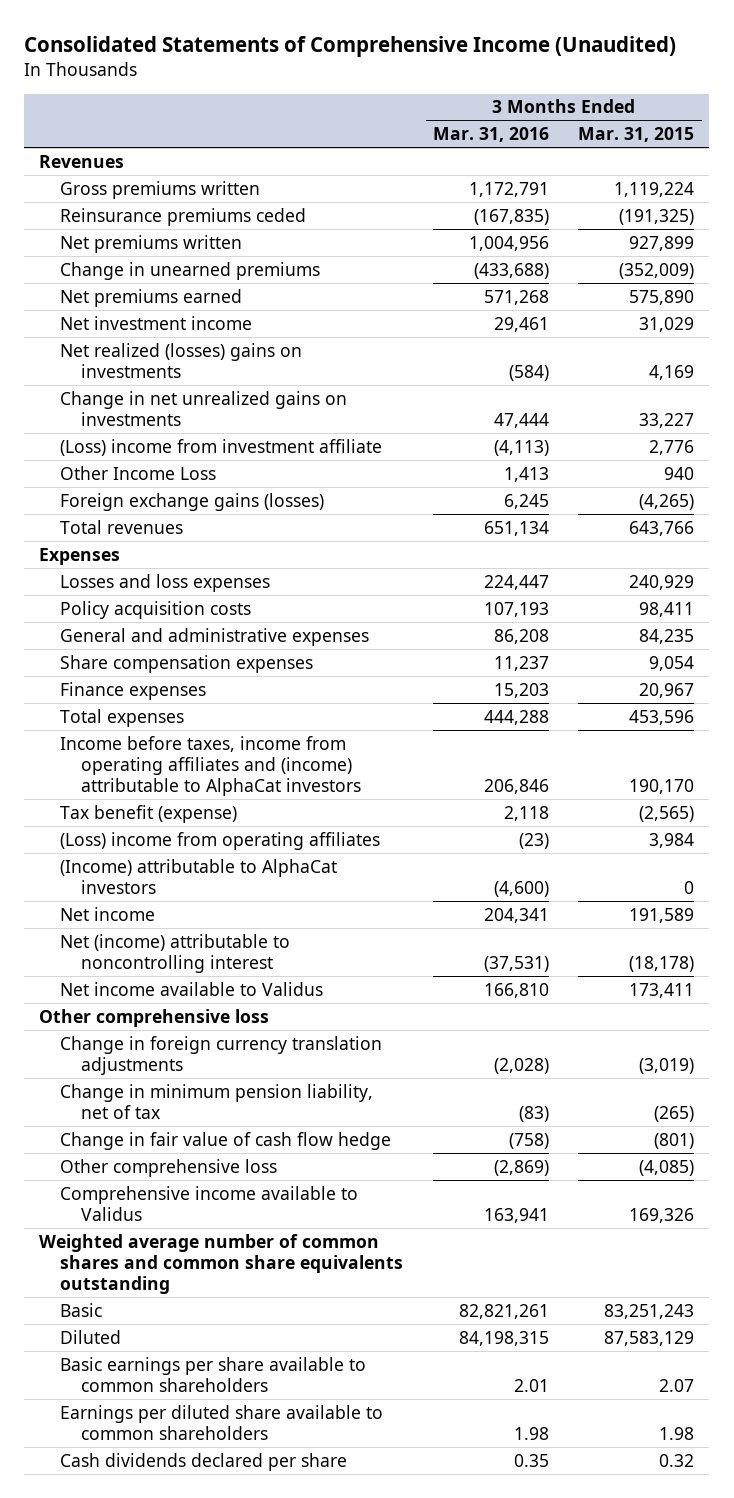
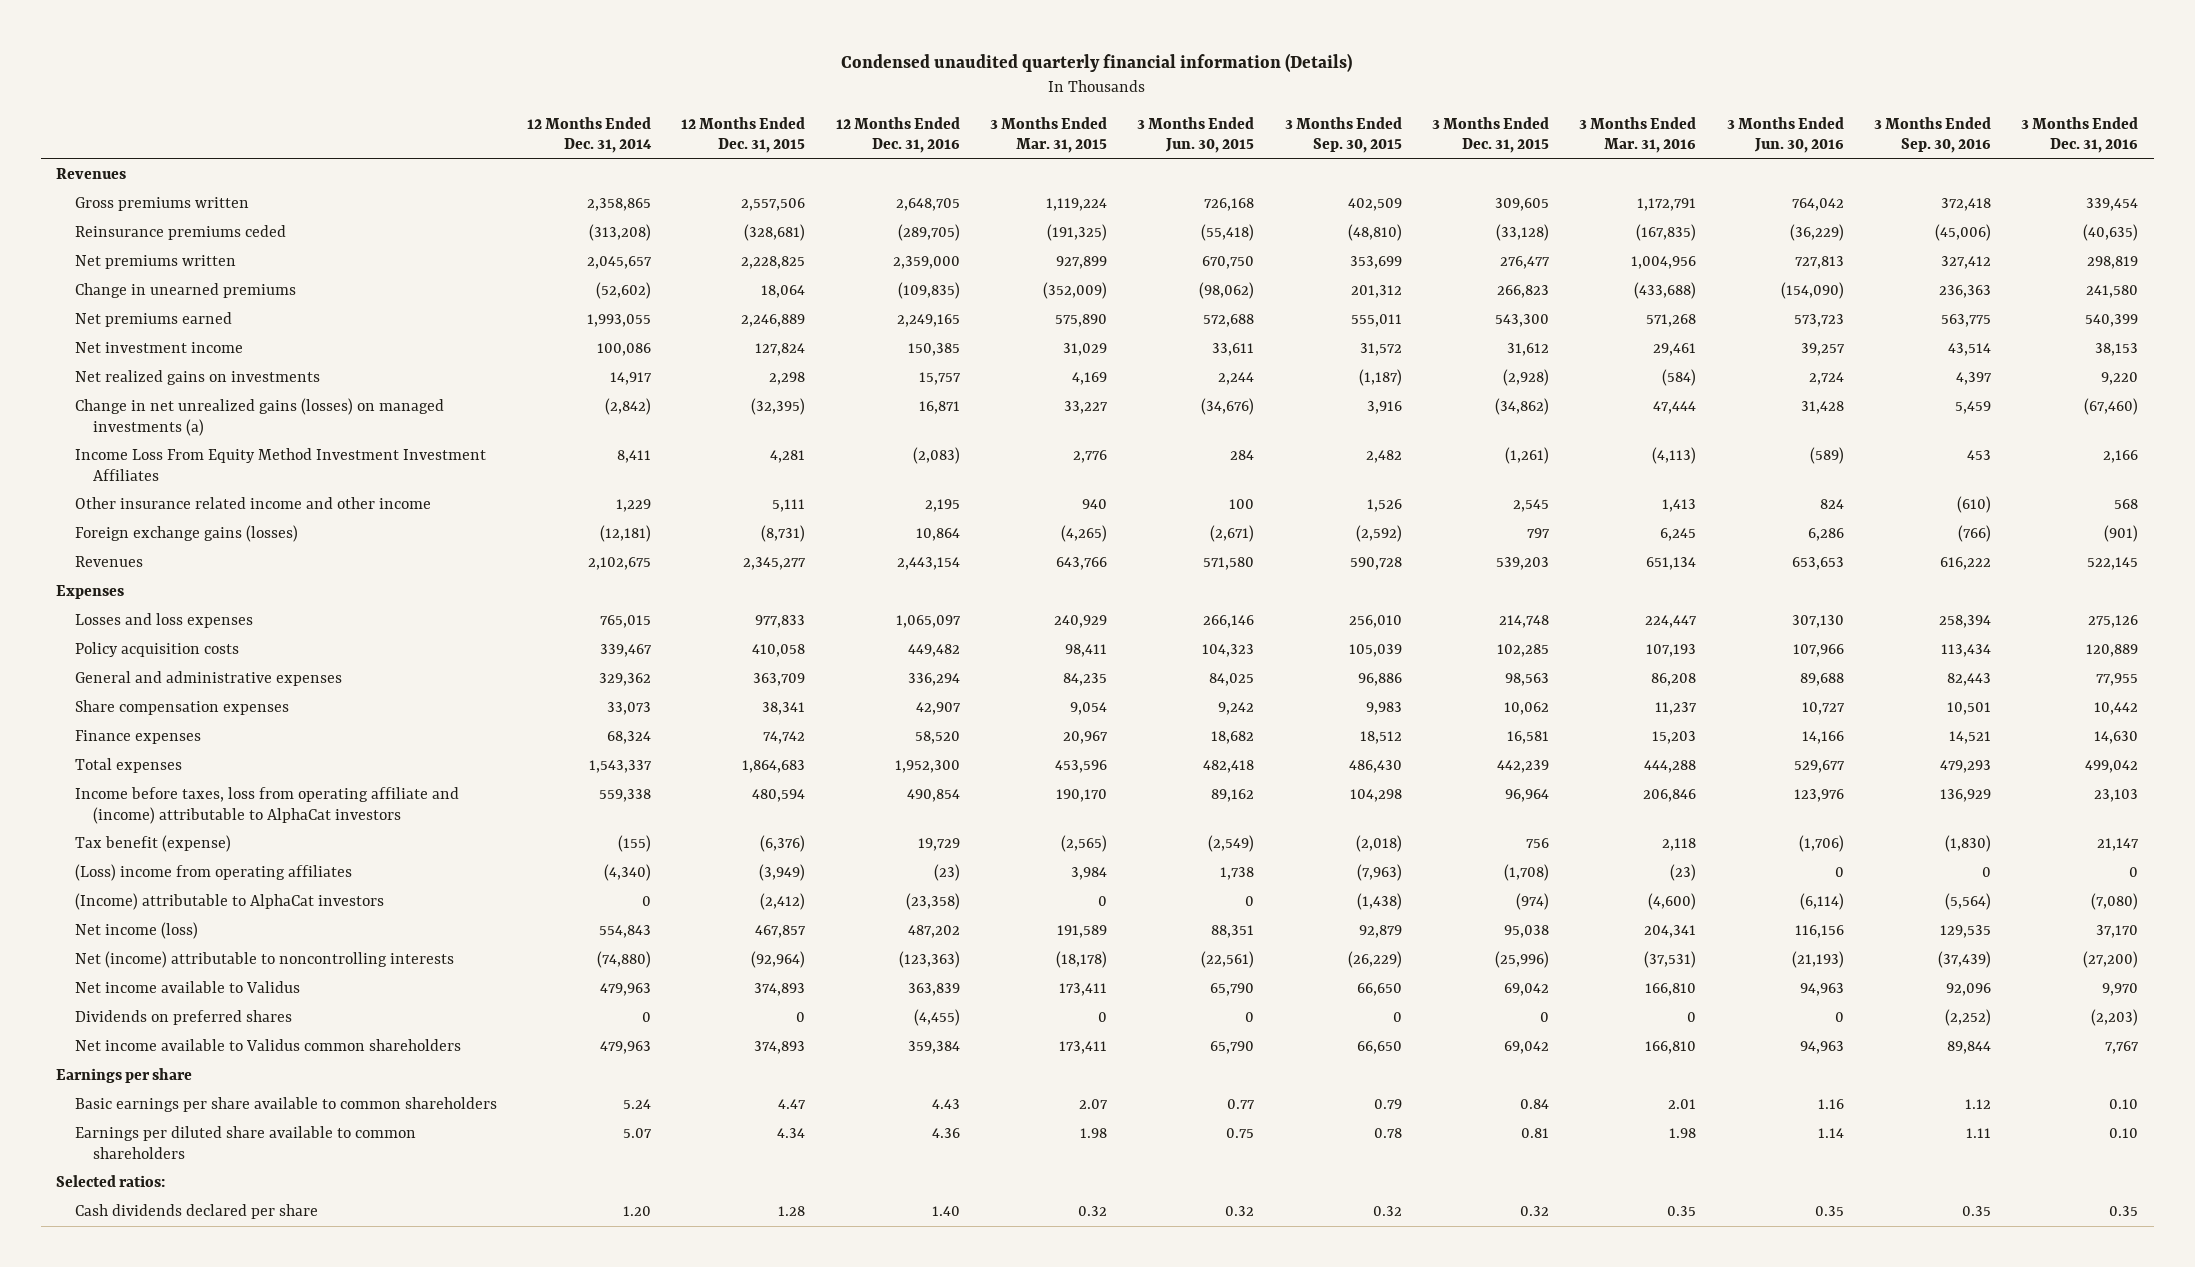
- Consolidated Statements of Comprehensive Income (Unaudited)
+ Condensed unaudited quarterly financial information (Details)
- | 3 Months Ended Mar. 31, 2016 | 3 Months Ended Mar. 31, 2015
+ | 12 Months Ended Dec. 31, 2014 | 12 Months Ended Dec. 31, 2015 | 12 Months Ended Dec. 31, 2016 | 3 Months Ended Mar. 31, 2015 | 3 Months Ended Jun. 30, 2015 | 3 Months Ended Sep. 30, 2015 | 3 Months Ended Dec. 31, 2015 | 3 Months Ended Mar. 31, 2016 | 3 Months Ended Jun. 30, 2016 | 3 Months Ended Sep. 30, 2016 | 3 Months Ended Dec. 31, 2016
- Net realized (losses) gains on investments | (584) | 4,169
- Change in net unrealized gains on investments | 47,444 | 33,227
- (Loss) income from investment affiliate | (4,113) | 2,776
- Other Income Loss | 1,413 | 940
+ Net realized gains on investments | 14,917 | 2,298 | 15,757 | 4,169 | 2,244 | (1,187) | (2,928) | (584) | 2,724 | 4,397 | 9,220
+ Change in net unrealized gains (losses) on managed investments (a) | (2,842) | (32,395) | 16,871 | 33,227 | (34,676) | 3,916 | (34,862) | 47,444 | 31,428 | 5,459 | (67,460)
+ Income Loss From Equity Method Investment Investment Affiliates | 8,411 | 4,281 | (2,083) | 2,776 | 284 | 2,482 | (1,261) | (4,113) | (589) | 453 | 2,166
+ Other insurance related income and other income | 1,229 | 5,111 | 2,195 | 940 | 100 | 1,526 | 2,545 | 1,413 | 824 | (610) | 568
- Total revenues | 651,134 | 643,766
+ Revenues | 2,102,675 | 2,345,277 | 2,443,154 | 643,766 | 571,580 | 590,728 | 539,203 | 651,134 | 653,653 | 616,222 | 522,145
- Income before taxes, income from operating affiliates and (income) attributable to AlphaCat investors | 206,846 | 190,170
+ Income before taxes, loss from operating affiliate and (income) attributable to AlphaCat investors | 559,338 | 480,594 | 490,854 | 190,170 | 89,162 | 104,298 | 96,964 | 206,846 | 123,976 | 136,929 | 23,103
- Net income | 204,341 | 191,589
- Net (income) attributable to noncontrolling interest | (37,531) | (18,178)
+ Net income (loss) | 554,843 | 467,857 | 487,202 | 191,589 | 88,351 | 92,879 | 95,038 | 204,341 | 116,156 | 129,535 | 37,170
+ Net (income) attributable to noncontrolling interests | (74,880) | (92,964) | (123,363) | (18,178) | (22,561) | (26,229) | (25,996) | (37,531) | (21,193) | (37,439) | (27,200)
- Other comprehensive loss
- Change in foreign currency translation adjustments | (2,028) | (3,019)
- Change in minimum pension liability, net of tax | (83) | (265)
- Change in fair value of cash flow hedge | (758) | (801)
- Other comprehensive loss | (2,869) | (4,085)
- Comprehensive income available to Validus | 163,941 | 169,326
- Weighted average number of common shares and common share equivalents outstanding
- Basic | 82,821,261 | 83,251,243
- Diluted | 84,198,315 | 87,583,129
+ Dividends on preferred shares | 0 | 0 | (4,455) | 0 | 0 | 0 | 0 | 0 | 0 | (2,252) | (2,203)
+ Net income available to Validus common shareholders | 479,963 | 374,893 | 359,384 | 173,411 | 65,790 | 66,650 | 69,042 | 166,810 | 94,963 | 89,844 | 7,767
+ Earnings per share
+ Selected ratios:

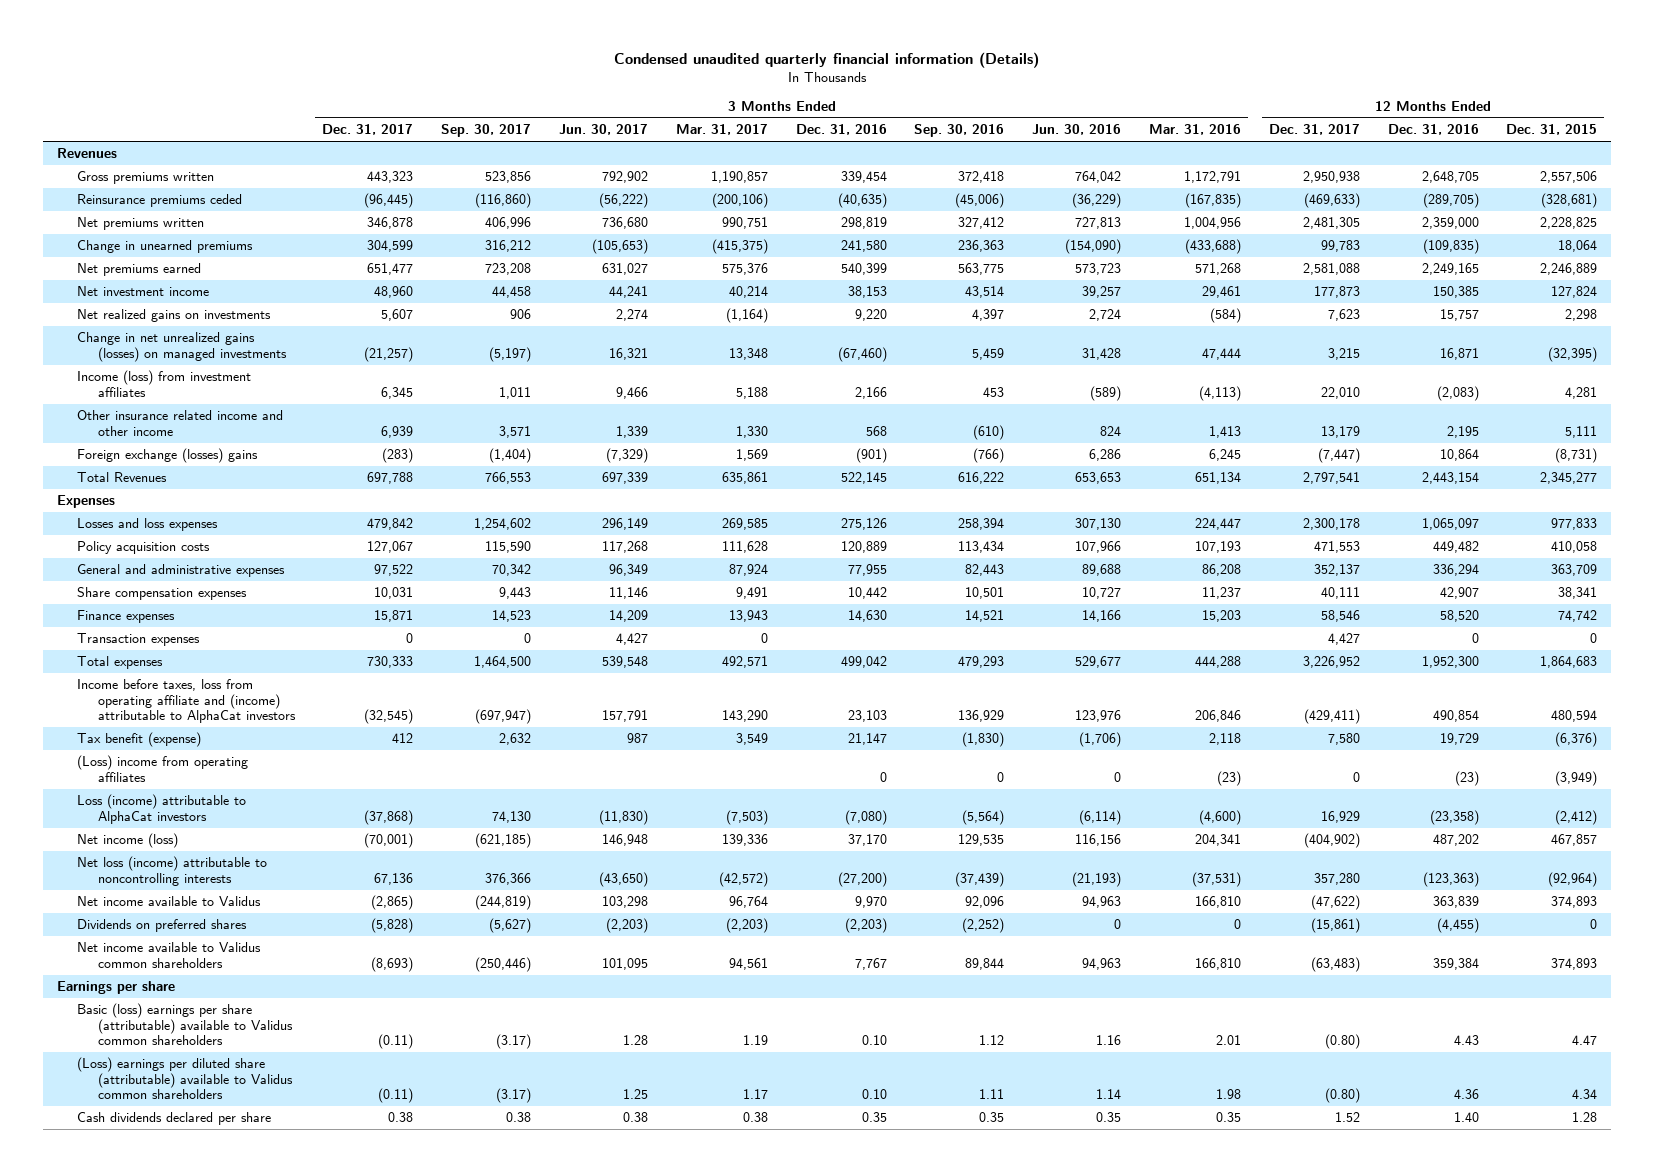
- | 12 Months Ended Dec. 31, 2014 | 12 Months Ended Dec. 31, 2015 | 12 Months Ended Dec. 31, 2016 | 3 Months Ended Mar. 31, 2015 | 3 Months Ended Jun. 30, 2015 | 3 Months Ended Sep. 30, 2015 | 3 Months Ended Dec. 31, 2015 | 3 Months Ended Mar. 31, 2016 | 3 Months Ended Jun. 30, 2016 | 3 Months Ended Sep. 30, 2016 | 3 Months Ended Dec. 31, 2016
+ | 3 Months Ended Dec. 31, 2017 | 3 Months Ended Sep. 30, 2017 | 3 Months Ended Jun. 30, 2017 | 3 Months Ended Mar. 31, 2017 | 3 Months Ended Dec. 31, 2016 | 3 Months Ended Sep. 30, 2016 | 3 Months Ended Jun. 30, 2016 | 3 Months Ended Mar. 31, 2016 | 12 Months Ended Dec. 31, 2017 | 12 Months Ended Dec. 31, 2016 | 12 Months Ended Dec. 31, 2015
- Change in net unrealized gains (losses) on managed investments (a) | (2,842) | (32,395) | 16,871 | 33,227 | (34,676) | 3,916 | (34,862) | 47,444 | 31,428 | 5,459 | (67,460)
- Income Loss From Equity Method Investment Investment Affiliates | 8,411 | 4,281 | (2,083) | 2,776 | 284 | 2,482 | (1,261) | (4,113) | (589) | 453 | 2,166
+ Change in net unrealized gains (losses) on managed investments | (21,257) | (5,197) | 16,321 | 13,348 | (67,460) | 5,459 | 31,428 | 47,444 | 3,215 | 16,871 | (32,395)
+ Income (loss) from investment affiliates | 6,345 | 1,011 | 9,466 | 5,188 | 2,166 | 453 | (589) | (4,113) | 22,010 | (2,083) | 4,281
- Foreign exchange gains (losses) | (12,181) | (8,731) | 10,864 | (4,265) | (2,671) | (2,592) | 797 | 6,245 | 6,286 | (766) | (901)
- Revenues | 2,102,675 | 2,345,277 | 2,443,154 | 643,766 | 571,580 | 590,728 | 539,203 | 651,134 | 653,653 | 616,222 | 522,145
+ Foreign exchange (losses) gains | (283) | (1,404) | (7,329) | 1,569 | (901) | (766) | 6,286 | 6,245 | (7,447) | 10,864 | (8,731)
+ Total Revenues | 697,788 | 766,553 | 697,339 | 635,861 | 522,145 | 616,222 | 653,653 | 651,134 | 2,797,541 | 2,443,154 | 2,345,277
+ Transaction expenses | 0 | 0 | 4,427 | 0 | | | | | 4,427 | 0 | 0
- (Income) attributable to AlphaCat investors | 0 | (2,412) | (23,358) | 0 | 0 | (1,438) | (974) | (4,600) | (6,114) | (5,564) | (7,080)
+ Loss (income) attributable to AlphaCat investors | (37,868) | 74,130 | (11,830) | (7,503) | (7,080) | (5,564) | (6,114) | (4,600) | 16,929 | (23,358) | (2,412)
- Net (income) attributable to noncontrolling interests | (74,880) | (92,964) | (123,363) | (18,178) | (22,561) | (26,229) | (25,996) | (37,531) | (21,193) | (37,439) | (27,200)
+ Net loss (income) attributable to noncontrolling interests | 67,136 | 376,366 | (43,650) | (42,572) | (27,200) | (37,439) | (21,193) | (37,531) | 357,280 | (123,363) | (92,964)
- Basic earnings per share available to common shareholders | 5.24 | 4.47 | 4.43 | 2.07 | 0.77 | 0.79 | 0.84 | 2.01 | 1.16 | 1.12 | 0.10
- Earnings per diluted share available to common shareholders | 5.07 | 4.34 | 4.36 | 1.98 | 0.75 | 0.78 | 0.81 | 1.98 | 1.14 | 1.11 | 0.10
- Selected ratios:
+ Basic (loss) earnings per share (attributable) available to Validus common shareholders | (0.11) | (3.17) | 1.28 | 1.19 | 0.10 | 1.12 | 1.16 | 2.01 | (0.80) | 4.43 | 4.47
+ (Loss) earnings per diluted share (attributable) available to Validus common shareholders | (0.11) | (3.17) | 1.25 | 1.17 | 0.10 | 1.11 | 1.14 | 1.98 | (0.80) | 4.36 | 4.34

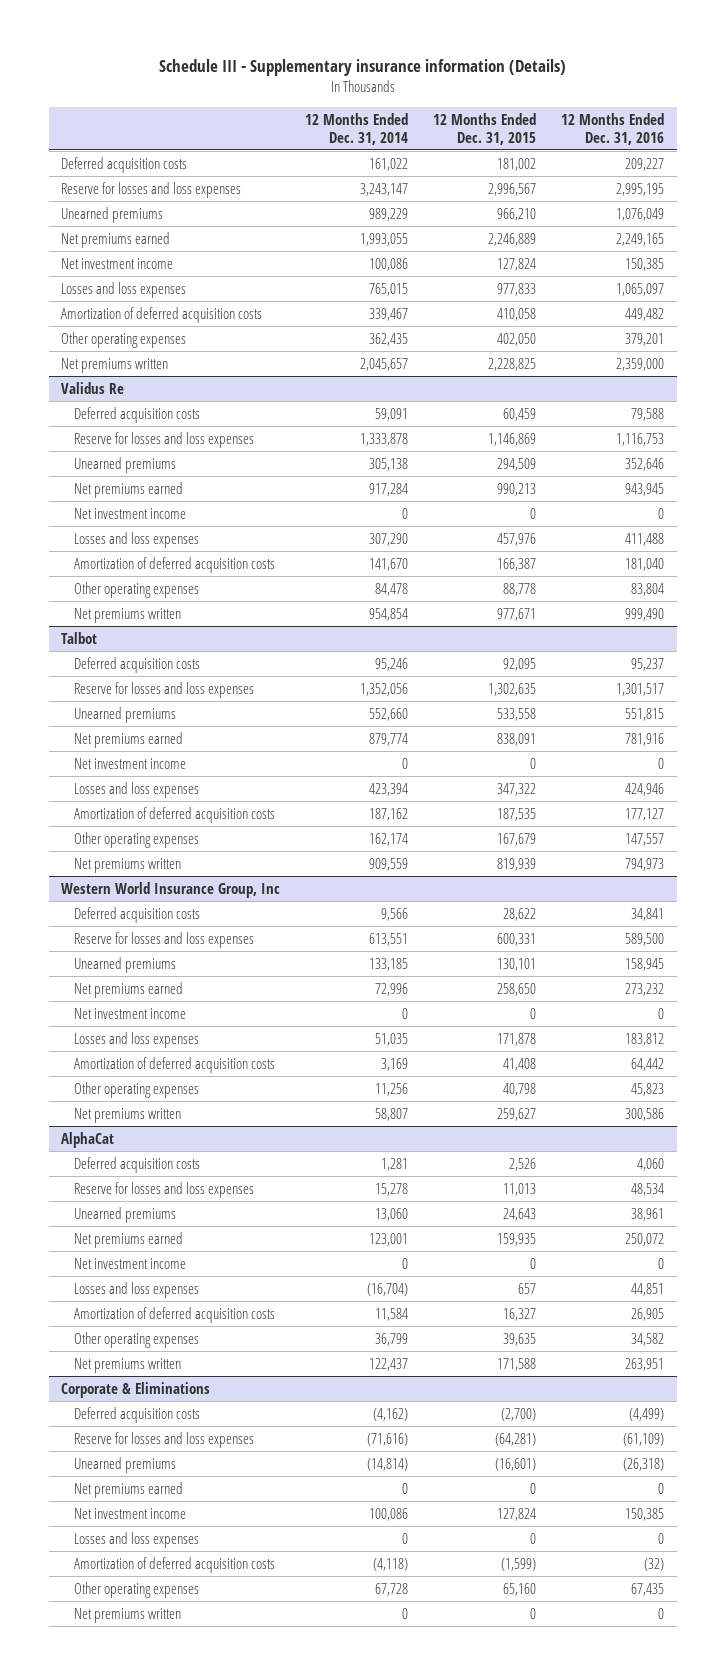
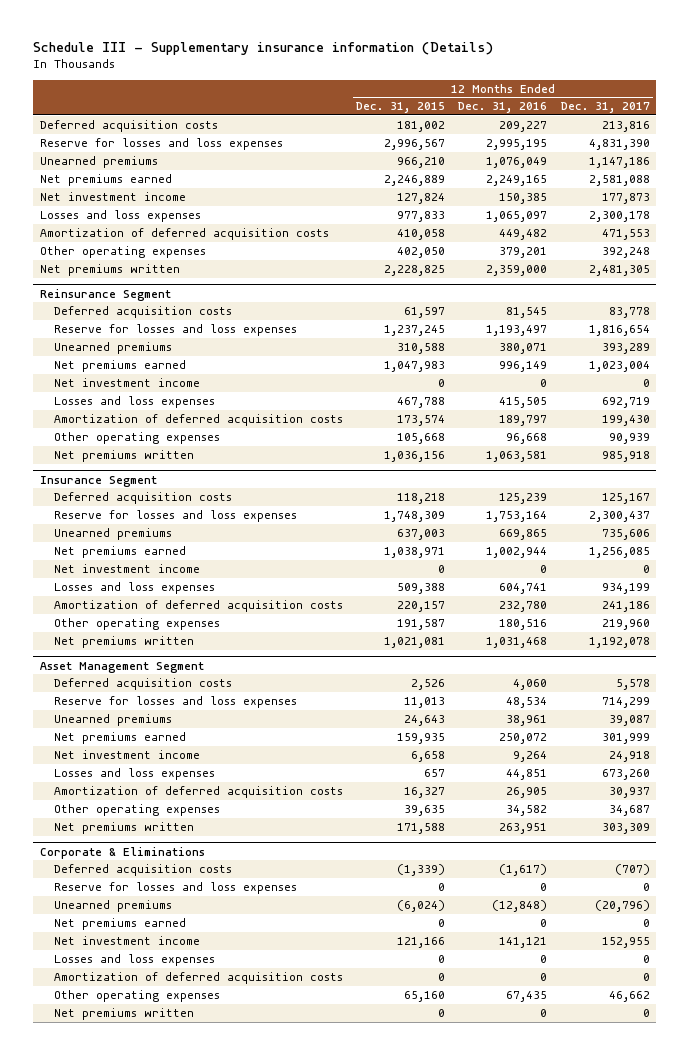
- | 12 Months Ended Dec. 31, 2014 | 12 Months Ended Dec. 31, 2015 | 12 Months Ended Dec. 31, 2016
+ | 12 Months Ended Dec. 31, 2015 | 12 Months Ended Dec. 31, 2016 | 12 Months Ended Dec. 31, 2017
- Validus Re
- Deferred acquisition costs | 59,091 | 60,459 | 79,588
- Reserve for losses and loss expenses | 1,333,878 | 1,146,869 | 1,116,753
- Unearned premiums | 305,138 | 294,509 | 352,646
- Net premiums earned | 917,284 | 990,213 | 943,945
- Net investment income | 0 | 0 | 0
- Losses and loss expenses | 307,290 | 457,976 | 411,488
- Amortization of deferred acquisition costs | 141,670 | 166,387 | 181,040
- Other operating expenses | 84,478 | 88,778 | 83,804
- Net premiums written | 954,854 | 977,671 | 999,490
- Talbot
- Deferred acquisition costs | 95,246 | 92,095 | 95,237
- Reserve for losses and loss expenses | 1,352,056 | 1,302,635 | 1,301,517
- Unearned premiums | 552,660 | 533,558 | 551,815
- Net premiums earned | 879,774 | 838,091 | 781,916
+ Reinsurance Segment
+ Deferred acquisition costs | 61,597 | 81,545 | 83,778
+ Reserve for losses and loss expenses | 1,237,245 | 1,193,497 | 1,816,654
+ Unearned premiums | 310,588 | 380,071 | 393,289
+ Net premiums earned | 1,047,983 | 996,149 | 1,023,004
- Losses and loss expenses | 423,394 | 347,322 | 424,946
- Amortization of deferred acquisition costs | 187,162 | 187,535 | 177,127
- Other operating expenses | 162,174 | 167,679 | 147,557
- Net premiums written | 909,559 | 819,939 | 794,973
- Western World Insurance Group, Inc
- Deferred acquisition costs | 9,566 | 28,622 | 34,841
- Reserve for losses and loss expenses | 613,551 | 600,331 | 589,500
- Unearned premiums | 133,185 | 130,101 | 158,945
- Net premiums earned | 72,996 | 258,650 | 273,232
+ Losses and loss expenses | 467,788 | 415,505 | 692,719
+ Amortization of deferred acquisition costs | 173,574 | 189,797 | 199,430
+ Other operating expenses | 105,668 | 96,668 | 90,939
+ Net premiums written | 1,036,156 | 1,063,581 | 985,918
+ Insurance Segment
+ Deferred acquisition costs | 118,218 | 125,239 | 125,167
+ Reserve for losses and loss expenses | 1,748,309 | 1,753,164 | 2,300,437
+ Unearned premiums | 637,003 | 669,865 | 735,606
+ Net premiums earned | 1,038,971 | 1,002,944 | 1,256,085
- Losses and loss expenses | 51,035 | 171,878 | 183,812
- Amortization of deferred acquisition costs | 3,169 | 41,408 | 64,442
- Other operating expenses | 11,256 | 40,798 | 45,823
- Net premiums written | 58,807 | 259,627 | 300,586
- AlphaCat
+ Losses and loss expenses | 509,388 | 604,741 | 934,199
+ Amortization of deferred acquisition costs | 220,157 | 232,780 | 241,186
+ Other operating expenses | 191,587 | 180,516 | 219,960
+ Net premiums written | 1,021,081 | 1,031,468 | 1,192,078
+ Asset Management Segment
- Net investment income | 0 | 0 | 0
+ Net investment income | 6,658 | 9,264 | 24,918
@ Corporate & Eliminations
- Deferred acquisition costs | (4,162) | (2,700) | (4,499)
- Reserve for losses and loss expenses | (71,616) | (64,281) | (61,109)
- Unearned premiums | (14,814) | (16,601) | (26,318)
+ Deferred acquisition costs | (1,339) | (1,617) | (707)
+ Reserve for losses and loss expenses | 0 | 0 | 0
+ Unearned premiums | (6,024) | (12,848) | (20,796)
- Net investment income | 100,086 | 127,824 | 150,385
+ Net investment income | 121,166 | 141,121 | 152,955
- Amortization of deferred acquisition costs | (4,118) | (1,599) | (32)
+ Amortization of deferred acquisition costs | 0 | 0 | 0

